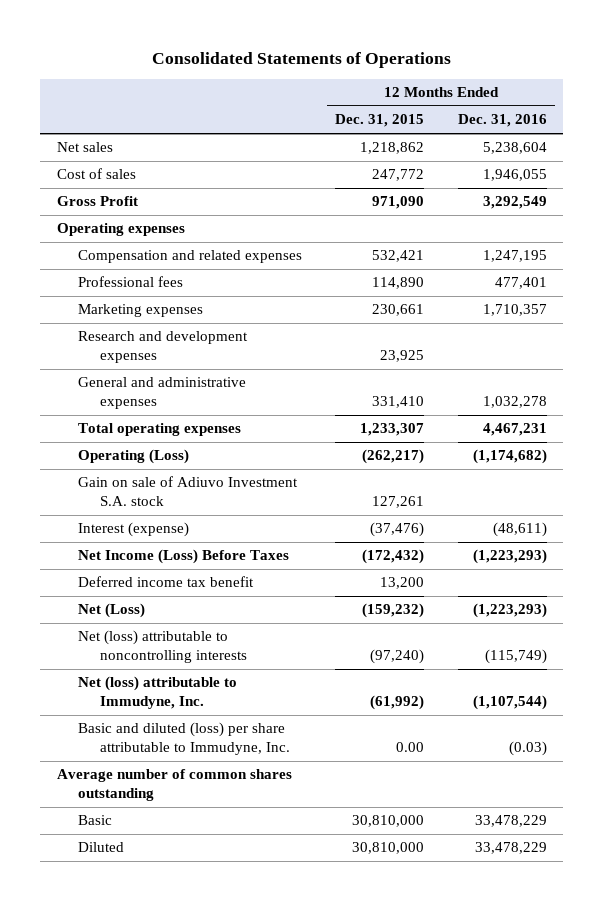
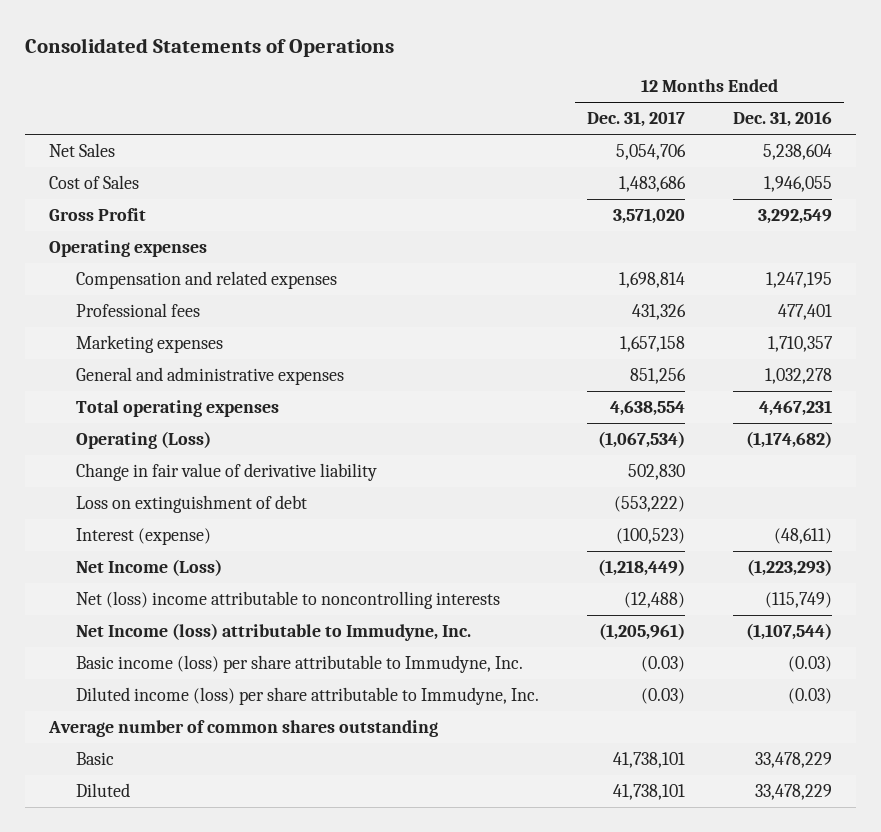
- | 12 Months Ended Dec. 31, 2015 | 12 Months Ended Dec. 31, 2016
+ | 12 Months Ended Dec. 31, 2017 | 12 Months Ended Dec. 31, 2016
- Net sales | 1,218,862 | 5,238,604
- Cost of sales | 247,772 | 1,946,055
+ Net Sales | 5,054,706 | 5,238,604
+ Cost of Sales | 1,483,686 | 1,946,055
- Research and development expenses | 23,925 |
- Gain on sale of Adiuvo Investment S.A. stock | 127,261 |
+ Change in fair value of derivative liability | 502,830 |
+ Loss on extinguishment of debt | (553,222) |
- Net Income (Loss) Before Taxes | (172,432) | (1,223,293)
- Deferred income tax benefit | 13,200 |
- Net (Loss) | (159,232) | (1,223,293)
- Net (loss) attributable to noncontrolling interests | (97,240) | (115,749)
- Net (loss) attributable to Immudyne, Inc. | (61,992) | (1,107,544)
- Basic and diluted (loss) per share attributable to Immudyne, Inc. | 0.00 | (0.03)
+ Net Income (Loss) | (1,218,449) | (1,223,293)
+ Net (loss) income attributable to noncontrolling interests | (12,488) | (115,749)
+ Net Income (loss) attributable to Immudyne, Inc. | (1,205,961) | (1,107,544)
+ Basic income (loss) per share attributable to Immudyne, Inc. | (0.03) | (0.03)
+ Diluted income (loss) per share attributable to Immudyne, Inc. | (0.03) | (0.03)

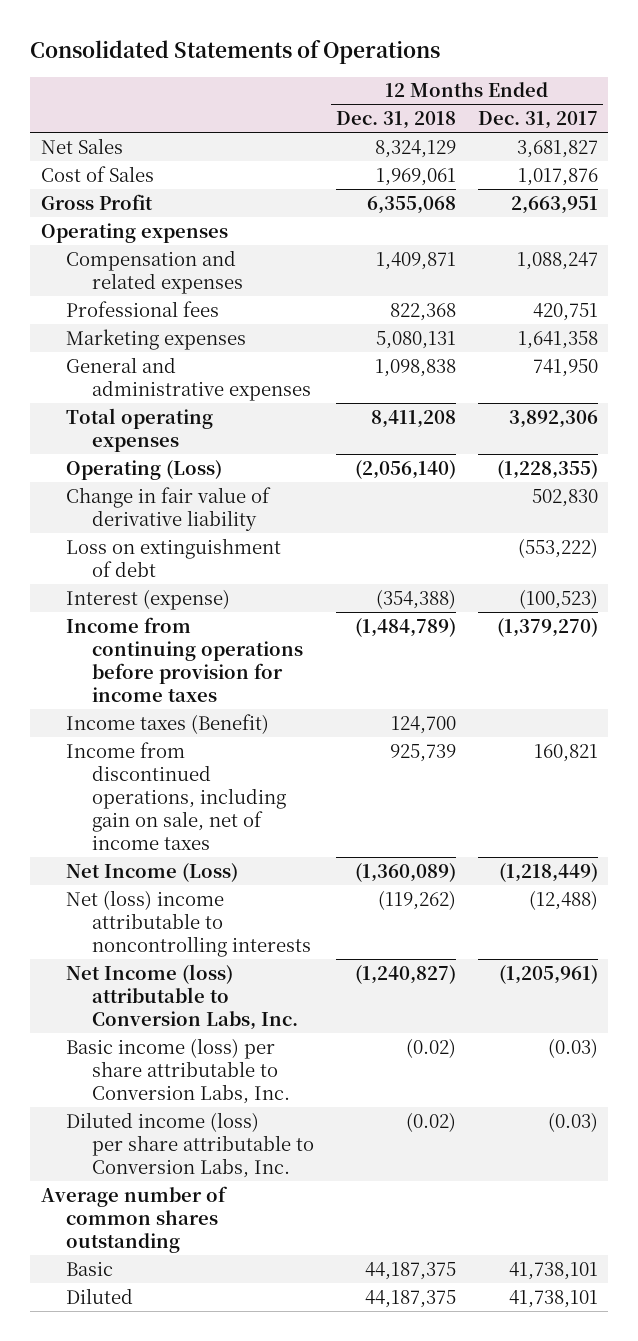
- | 12 Months Ended Dec. 31, 2017 | 12 Months Ended Dec. 31, 2016
+ | 12 Months Ended Dec. 31, 2018 | 12 Months Ended Dec. 31, 2017
- Net Sales | 5,054,706 | 5,238,604
- Cost of Sales | 1,483,686 | 1,946,055
- Gross Profit | 3,571,020 | 3,292,549
+ Net Sales | 8,324,129 | 3,681,827
+ Cost of Sales | 1,969,061 | 1,017,876
+ Gross Profit | 6,355,068 | 2,663,951
- Compensation and related expenses | 1,698,814 | 1,247,195
- Professional fees | 431,326 | 477,401
- Marketing expenses | 1,657,158 | 1,710,357
- General and administrative expenses | 851,256 | 1,032,278
- Total operating expenses | 4,638,554 | 4,467,231
- Operating (Loss) | (1,067,534) | (1,174,682)
+ Compensation and related expenses | 1,409,871 | 1,088,247
+ Professional fees | 822,368 | 420,751
+ Marketing expenses | 5,080,131 | 1,641,358
+ General and administrative expenses | 1,098,838 | 741,950
+ Total operating expenses | 8,411,208 | 3,892,306
+ Operating (Loss) | (2,056,140) | (1,228,355)
+ Income from continuing operations before provision for income taxes | (1,484,789) | (1,379,270)
+ Income taxes (Benefit) | 124,700 |
+ Income from discontinued operations, including gain on sale, net of income taxes | 925,739 | 160,821
- Net Income (loss) attributable to Immudyne, Inc. | (1,205,961) | (1,107,544)
- Basic income (loss) per share attributable to Immudyne, Inc. | (0.03) | (0.03)
- Diluted income (loss) per share attributable to Immudyne, Inc. | (0.03) | (0.03)
+ Net Income (loss) attributable to Conversion Labs, Inc. | (1,240,827) | (1,205,961)
+ Basic income (loss) per share attributable to Conversion Labs, Inc. | (0.02) | (0.03)
+ Diluted income (loss) per share attributable to Conversion Labs, Inc. | (0.02) | (0.03)

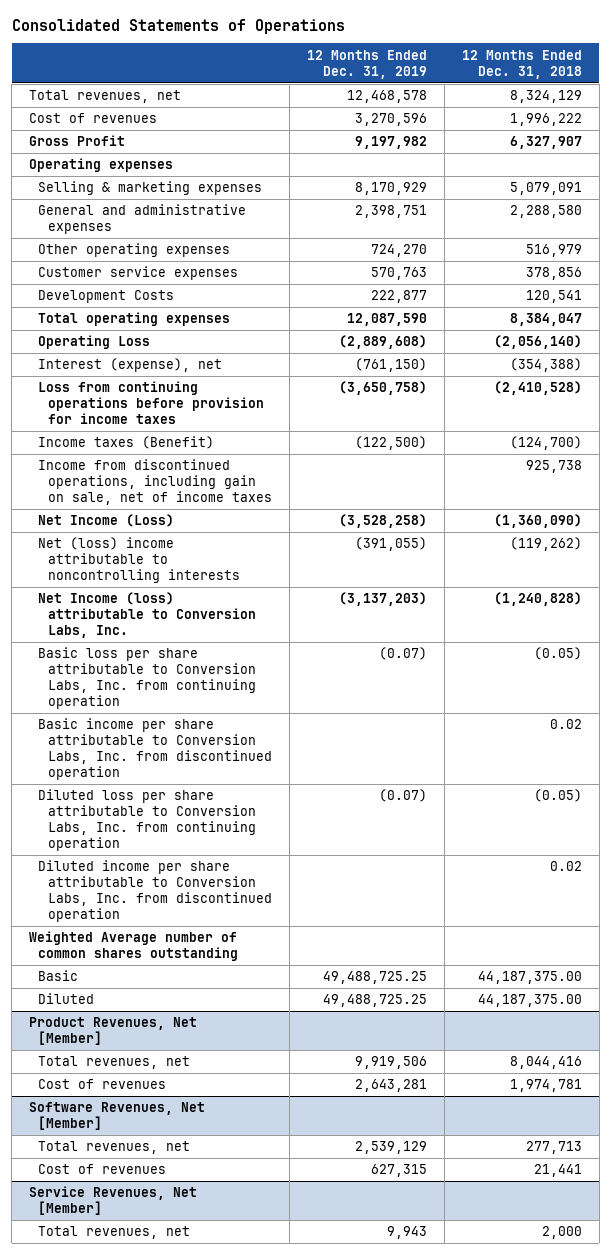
- | 12 Months Ended Dec. 31, 2018 | 12 Months Ended Dec. 31, 2017
+ | 12 Months Ended Dec. 31, 2019 | 12 Months Ended Dec. 31, 2018
- Net Sales | 8,324,129 | 3,681,827
- Cost of Sales | 1,969,061 | 1,017,876
- Gross Profit | 6,355,068 | 2,663,951
+ Total revenues, net | 12,468,578 | 8,324,129
+ Cost of revenues | 3,270,596 | 1,996,222
+ Gross Profit | 9,197,982 | 6,327,907
- Compensation and related expenses | 1,409,871 | 1,088,247
- Professional fees | 822,368 | 420,751
- Marketing expenses | 5,080,131 | 1,641,358
- General and administrative expenses | 1,098,838 | 741,950
- Total operating expenses | 8,411,208 | 3,892,306
- Operating (Loss) | (2,056,140) | (1,228,355)
- Change in fair value of derivative liability | | 502,830
- Loss on extinguishment of debt | | (553,222)
- Interest (expense) | (354,388) | (100,523)
- Income from continuing operations before provision for income taxes | (1,484,789) | (1,379,270)
- Income taxes (Benefit) | 124,700 |
- Income from discontinued operations, including gain on sale, net of income taxes | 925,739 | 160,821
- Net Income (Loss) | (1,360,089) | (1,218,449)
+ Selling & marketing expenses | 8,170,929 | 5,079,091
+ General and administrative expenses | 2,398,751 | 2,288,580
+ Other operating expenses | 724,270 | 516,979
+ Customer service expenses | 570,763 | 378,856
+ Development Costs | 222,877 | 120,541
+ Total operating expenses | 12,087,590 | 8,384,047
+ Operating Loss | (2,889,608) | (2,056,140)
+ Interest (expense), net | (761,150) | (354,388)
+ Loss from continuing operations before provision for income taxes | (3,650,758) | (2,410,528)
+ Income taxes (Benefit) | (122,500) | (124,700)
+ Income from discontinued operations, including gain on sale, net of income taxes | | 925,738
+ Net Income (Loss) | (3,528,258) | (1,360,090)
- Net Income (loss) attributable to Conversion Labs, Inc. | (1,240,827) | (1,205,961)
- Basic income (loss) per share attributable to Conversion Labs, Inc. | (0.02) | (0.03)
- Diluted income (loss) per share attributable to Conversion Labs, Inc. | (0.02) | (0.03)
- Average number of common shares outstanding
- Basic | 44,187,375 | 41,738,101
- Diluted | 44,187,375 | 41,738,101
+ Net Income (loss) attributable to Conversion Labs, Inc. | (3,137,203) | (1,240,828)
+ Basic loss per share attributable to Conversion Labs, Inc. from continuing operation | (0.07) | (0.05)
+ Basic income per share attributable to Conversion Labs, Inc. from discontinued operation | | 0.02
+ Diluted loss per share attributable to Conversion Labs, Inc. from continuing operation | (0.07) | (0.05)
+ Diluted income per share attributable to Conversion Labs, Inc. from discontinued operation | | 0.02
+ Weighted Average number of common shares outstanding
+ Basic | 49,488,725.25 | 44,187,375.00
+ Diluted | 49,488,725.25 | 44,187,375.00
+ Product Revenues, Net [Member]
+ Total revenues, net | 9,919,506 | 8,044,416
+ Cost of revenues | 2,643,281 | 1,974,781
+ Software Revenues, Net [Member]
+ Total revenues, net | 2,539,129 | 277,713
+ Cost of revenues | 627,315 | 21,441
+ Service Revenues, Net [Member]
+ Total revenues, net | 9,943 | 2,000

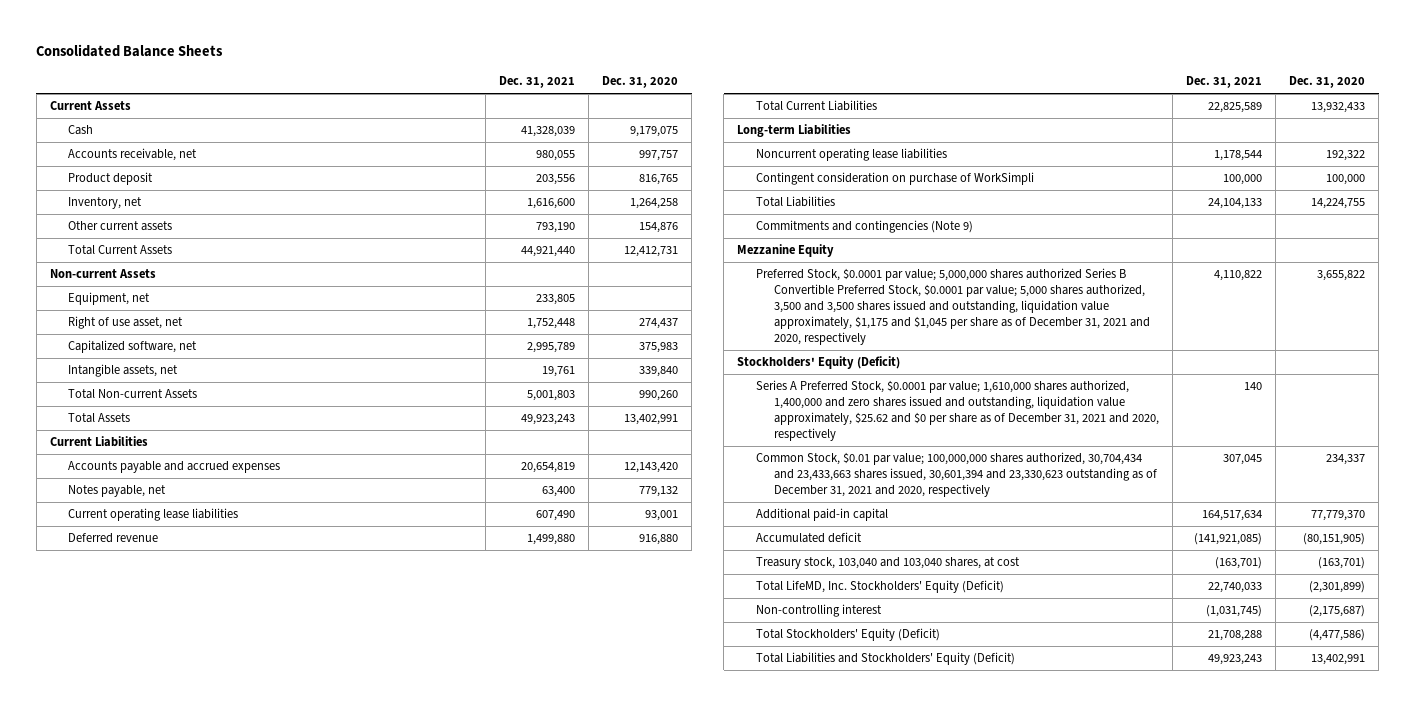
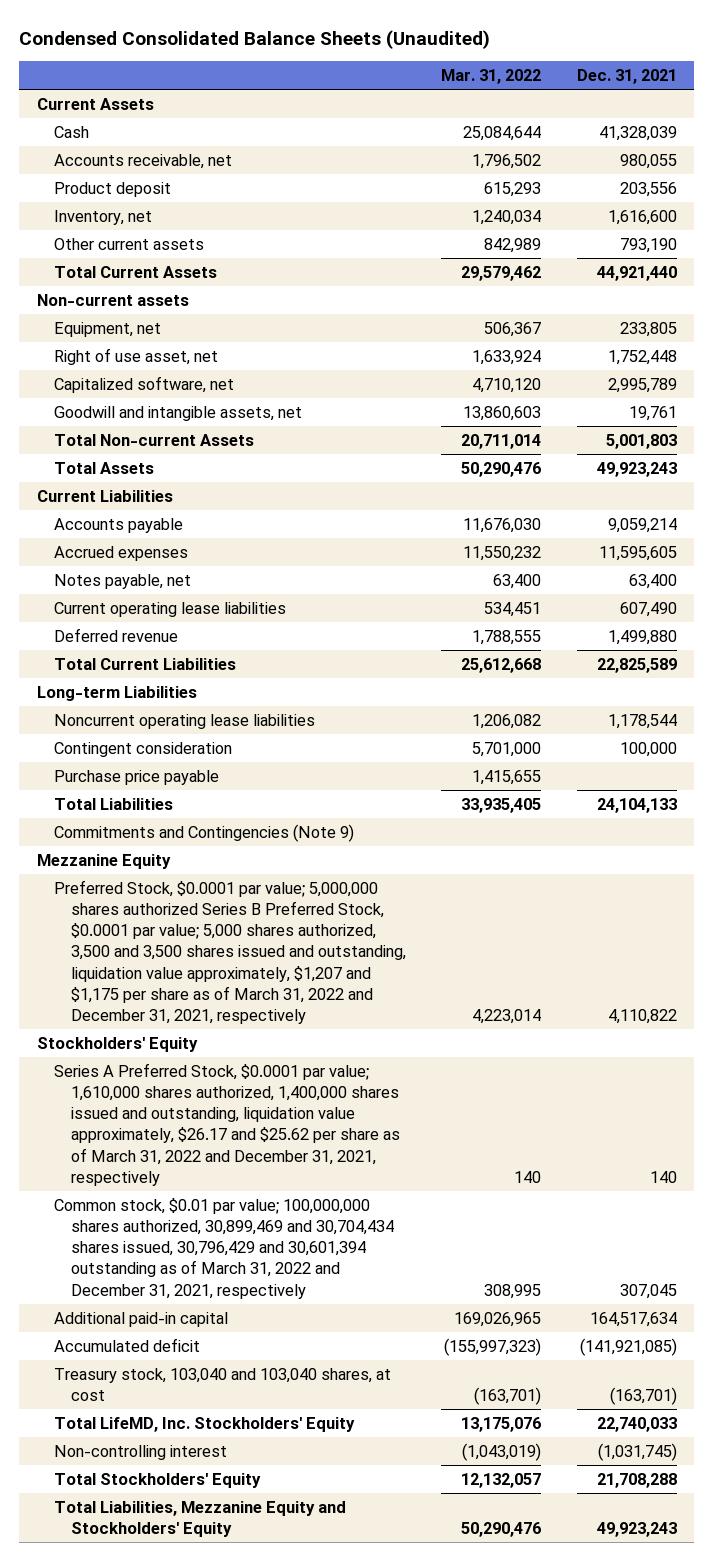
- Consolidated Balance Sheets
+ Condensed Consolidated Balance Sheets (Unaudited)
- | Dec. 31, 2021 | Dec. 31, 2020
+ | Mar. 31, 2022 | Dec. 31, 2021
- Non-current Assets
+ Non-current assets
- Intangible assets, net | 19,761 | 339,840
+ Goodwill and intangible assets, net | 13,860,603 | 19,761
- Accounts payable and accrued expenses | 20,654,819 | 12,143,420
+ Accounts payable | 11,676,030 | 9,059,214
+ Accrued expenses | 11,550,232 | 11,595,605
- Contingent consideration on purchase of WorkSimpli | 100,000 | 100,000
+ Contingent consideration | 5,701,000 | 100,000
+ Purchase price payable | 1,415,655 |
- Commitments and contingencies (Note 9)
+ Commitments and Contingencies (Note 9)
- Preferred Stock, $0.0001 par value; 5,000,000 shares authorized Series B Convertible Preferred Stock, $0.0001 par value; 5,000 shares authorized, 3,500 and 3,500 shares issued and outstanding, liquidation value approximately, $1,175 and $1,045 per share as of December 31, 2021 and 2020, respectively | 4,110,822 | 3,655,822
- Stockholders' Equity (Deficit)
- Series A Preferred Stock, $0.0001 par value; 1,610,000 shares authorized, 1,400,000 and zero shares issued and outstanding, liquidation value approximately, $25.62 and $0 per share as of December 31, 2021 and 2020, respectively | 140 |
- Common Stock, $0.01 par value; 100,000,000 shares authorized, 30,704,434 and 23,433,663 shares issued, 30,601,394 and 23,330,623 outstanding as of December 31, 2021 and 2020, respectively | 307,045 | 234,337
+ Preferred Stock, $0.0001 par value; 5,000,000 shares authorized Series B Preferred Stock, $0.0001 par value; 5,000 shares authorized, 3,500 and 3,500 shares issued and outstanding, liquidation value approximately, $1,207 and $1,175 per share as of March 31, 2022 and December 31, 2021, respectively | 4,223,014 | 4,110,822
+ Stockholders' Equity
+ Series A Preferred Stock, $0.0001 par value; 1,610,000 shares authorized, 1,400,000 shares issued and outstanding, liquidation value approximately, $26.17 and $25.62 per share as of March 31, 2022 and December 31, 2021, respectively | 140 | 140
+ Common stock, $0.01 par value; 100,000,000 shares authorized, 30,899,469 and 30,704,434 shares issued, 30,796,429 and 30,601,394 outstanding as of March 31, 2022 and December 31, 2021, respectively | 308,995 | 307,045
- Total LifeMD, Inc. Stockholders' Equity (Deficit) | 22,740,033 | (2,301,899)
+ Total LifeMD, Inc. Stockholders' Equity | 13,175,076 | 22,740,033
- Total Stockholders' Equity (Deficit) | 21,708,288 | (4,477,586)
- Total Liabilities and Stockholders' Equity (Deficit) | 49,923,243 | 13,402,991
+ Total Stockholders' Equity | 12,132,057 | 21,708,288
+ Total Liabilities, Mezzanine Equity and Stockholders' Equity | 50,290,476 | 49,923,243

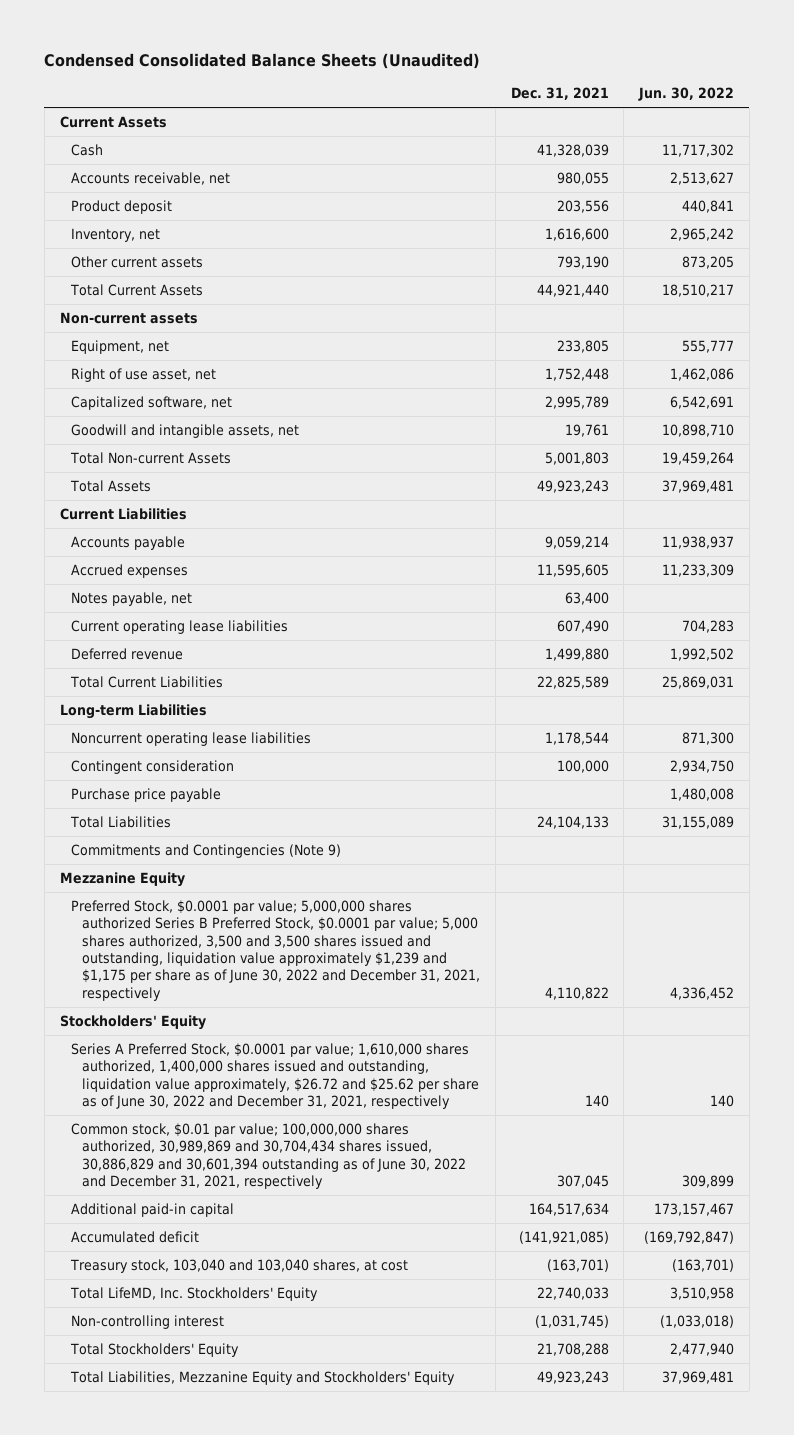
- | Mar. 31, 2022 | Dec. 31, 2021
+ | Dec. 31, 2021 | Jun. 30, 2022
- Preferred Stock, $0.0001 par value; 5,000,000 shares authorized Series B Preferred Stock, $0.0001 par value; 5,000 shares authorized, 3,500 and 3,500 shares issued and outstanding, liquidation value approximately, $1,207 and $1,175 per share as of March 31, 2022 and December 31, 2021, respectively | 4,223,014 | 4,110,822
+ Preferred Stock, $0.0001 par value; 5,000,000 shares authorized Series B Preferred Stock, $0.0001 par value; 5,000 shares authorized, 3,500 and 3,500 shares issued and outstanding, liquidation value approximately $1,239 and $1,175 per share as of June 30, 2022 and December 31, 2021, respectively | 4,110,822 | 4,336,452
- Series A Preferred Stock, $0.0001 par value; 1,610,000 shares authorized, 1,400,000 shares issued and outstanding, liquidation value approximately, $26.17 and $25.62 per share as of March 31, 2022 and December 31, 2021, respectively | 140 | 140
- Common stock, $0.01 par value; 100,000,000 shares authorized, 30,899,469 and 30,704,434 shares issued, 30,796,429 and 30,601,394 outstanding as of March 31, 2022 and December 31, 2021, respectively | 308,995 | 307,045
+ Series A Preferred Stock, $0.0001 par value; 1,610,000 shares authorized, 1,400,000 shares issued and outstanding, liquidation value approximately, $26.72 and $25.62 per share as of June 30, 2022 and December 31, 2021, respectively | 140 | 140
+ Common stock, $0.01 par value; 100,000,000 shares authorized, 30,989,869 and 30,704,434 shares issued, 30,886,829 and 30,601,394 outstanding as of June 30, 2022 and December 31, 2021, respectively | 307,045 | 309,899

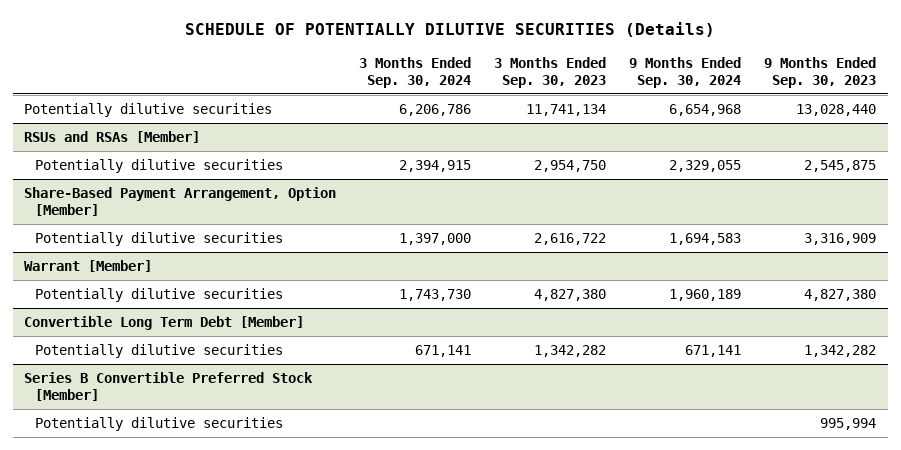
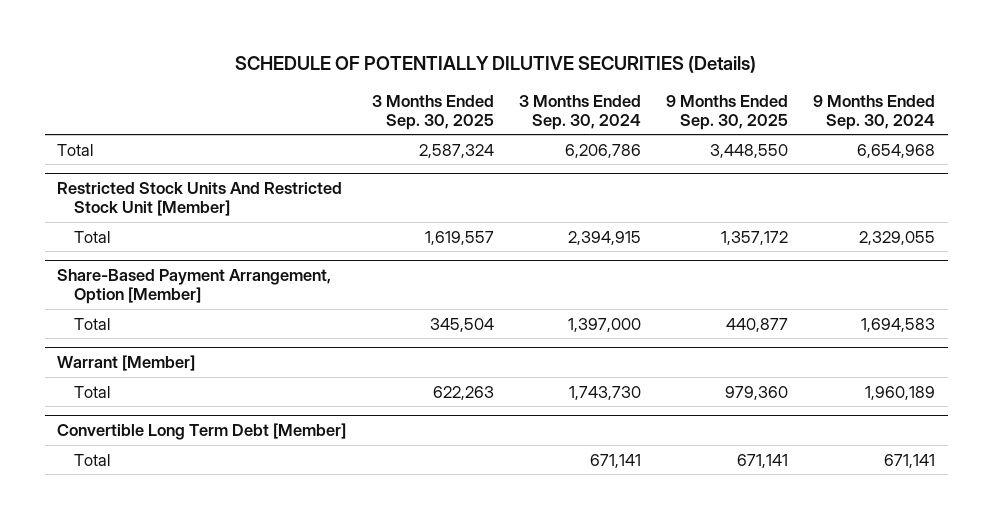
- | 3 Months Ended Sep. 30, 2024 | 3 Months Ended Sep. 30, 2023 | 9 Months Ended Sep. 30, 2024 | 9 Months Ended Sep. 30, 2023
+ | 3 Months Ended Sep. 30, 2025 | 3 Months Ended Sep. 30, 2024 | 9 Months Ended Sep. 30, 2025 | 9 Months Ended Sep. 30, 2024
- Potentially dilutive securities | 6,206,786 | 11,741,134 | 6,654,968 | 13,028,440
- RSUs and RSAs [Member]
- Potentially dilutive securities | 2,394,915 | 2,954,750 | 2,329,055 | 2,545,875
+ Total | 2,587,324 | 6,206,786 | 3,448,550 | 6,654,968
+ Restricted Stock Units And Restricted Stock Unit [Member]
+ Total | 1,619,557 | 2,394,915 | 1,357,172 | 2,329,055
@ Share-Based Payment Arrangement, Option [Member]
- Potentially dilutive securities | 1,397,000 | 2,616,722 | 1,694,583 | 3,316,909
+ Total | 345,504 | 1,397,000 | 440,877 | 1,694,583
@ Warrant [Member]
- Potentially dilutive securities | 1,743,730 | 4,827,380 | 1,960,189 | 4,827,380
+ Total | 622,263 | 1,743,730 | 979,360 | 1,960,189
@ Convertible Long Term Debt [Member]
- Potentially dilutive securities | 671,141 | 1,342,282 | 671,141 | 1,342,282
- Series B Convertible Preferred Stock [Member]
- Potentially dilutive securities | | | | 995,994
@ Convertible Long Term Debt [Member]
+ Total | | 671,141 | 671,141 | 671,141

